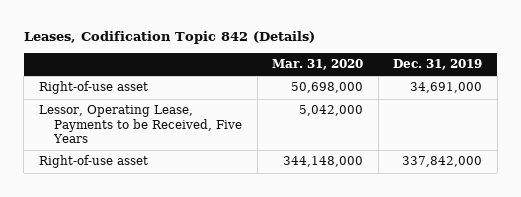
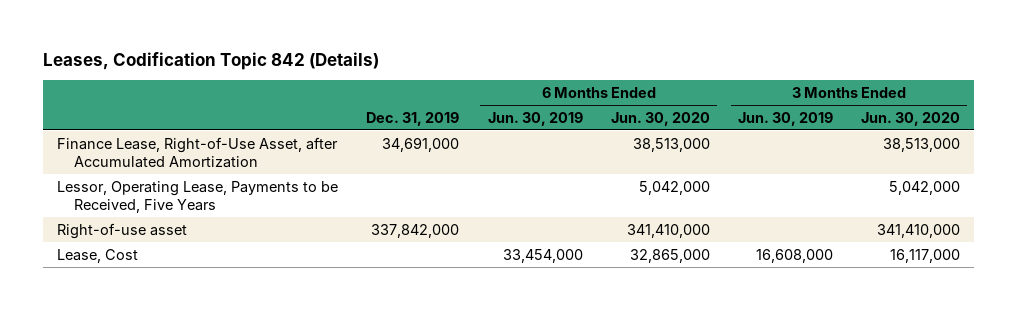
- | Mar. 31, 2020 | Dec. 31, 2019
+ | Dec. 31, 2019 | 6 Months Ended Jun. 30, 2019 | 6 Months Ended Jun. 30, 2020 | 3 Months Ended Jun. 30, 2019 | 3 Months Ended Jun. 30, 2020
- Right-of-use asset | 50,698,000 | 34,691,000
+ Finance Lease, Right-of-Use Asset, after Accumulated Amortization | 34,691,000 | | 38,513,000 | | 38,513,000
+ Lease, Cost | | 33,454,000 | 32,865,000 | 16,608,000 | 16,117,000

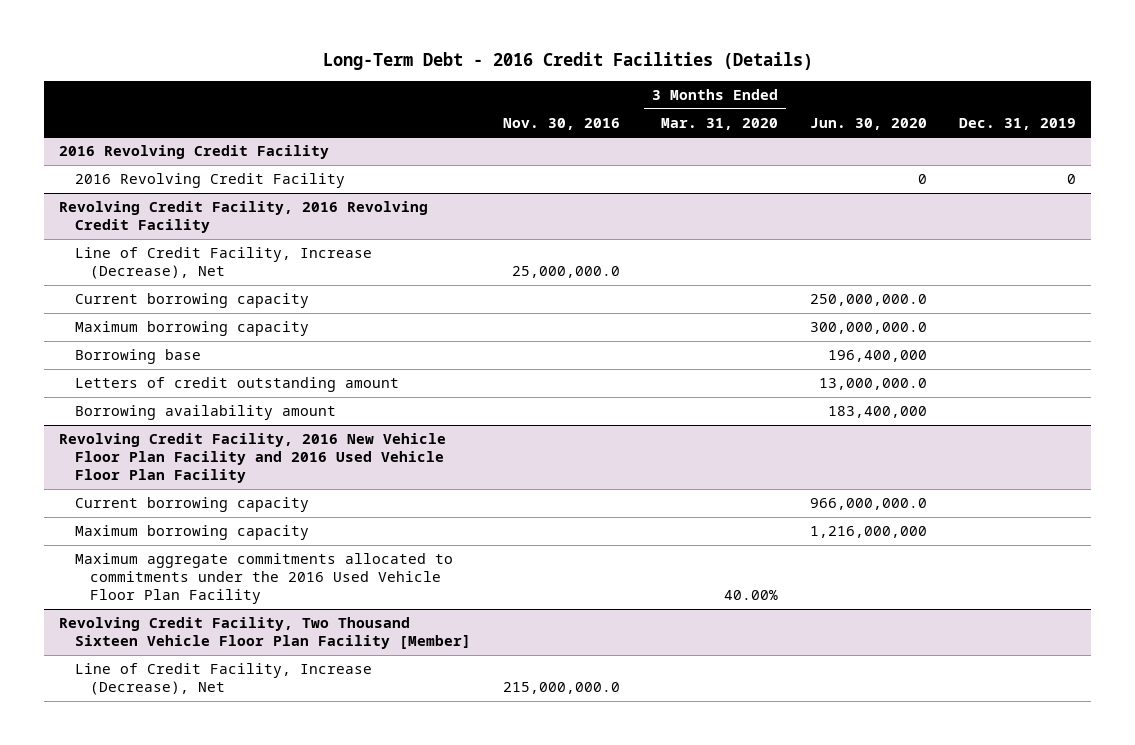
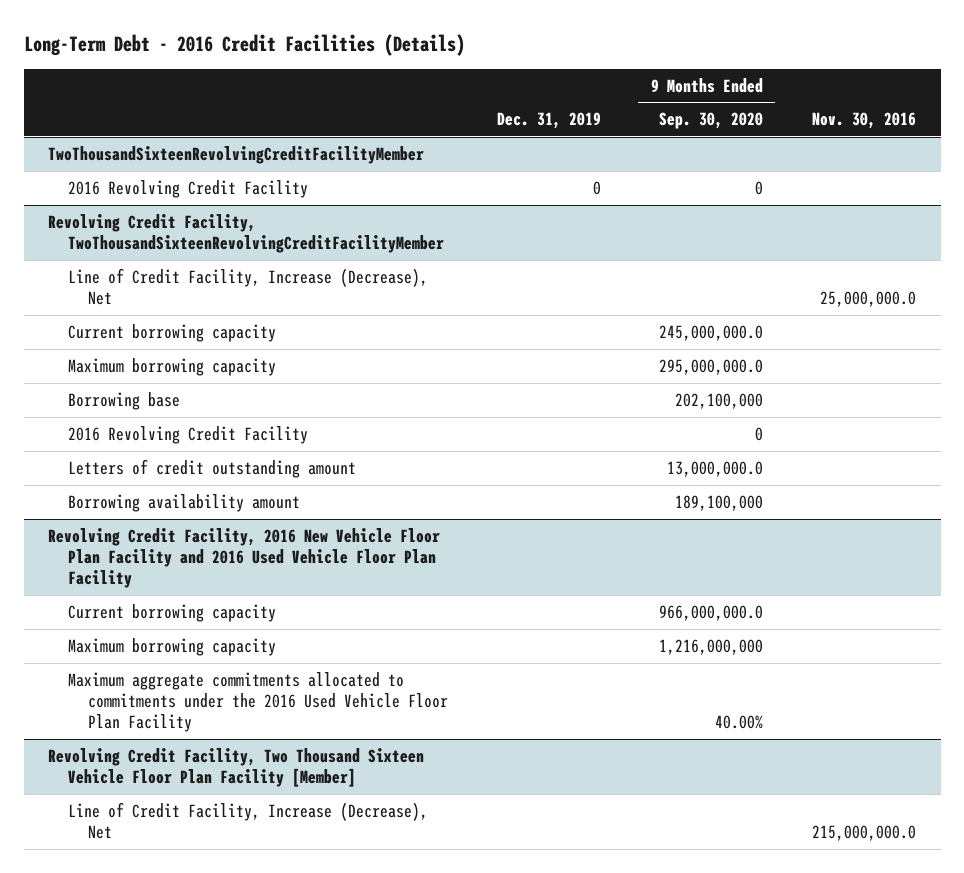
- | Nov. 30, 2016 | 3 Months Ended Mar. 31, 2020 | Jun. 30, 2020 | Dec. 31, 2019
+ | Dec. 31, 2019 | 9 Months Ended Sep. 30, 2020 | Nov. 30, 2016
- 2016 Revolving Credit Facility
+ TwoThousandSixteenRevolvingCreditFacilityMember
- Revolving Credit Facility, 2016 Revolving Credit Facility
+ Revolving Credit Facility, TwoThousandSixteenRevolvingCreditFacilityMember
+ 2016 Revolving Credit Facility | | 0 |

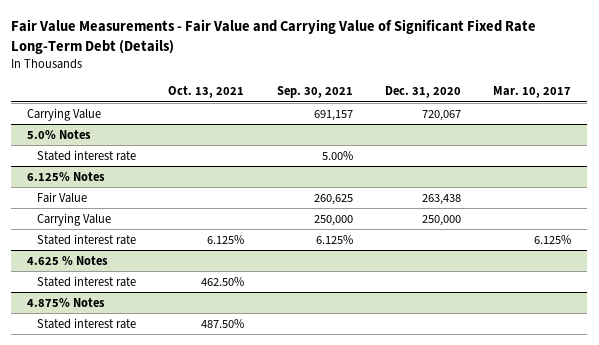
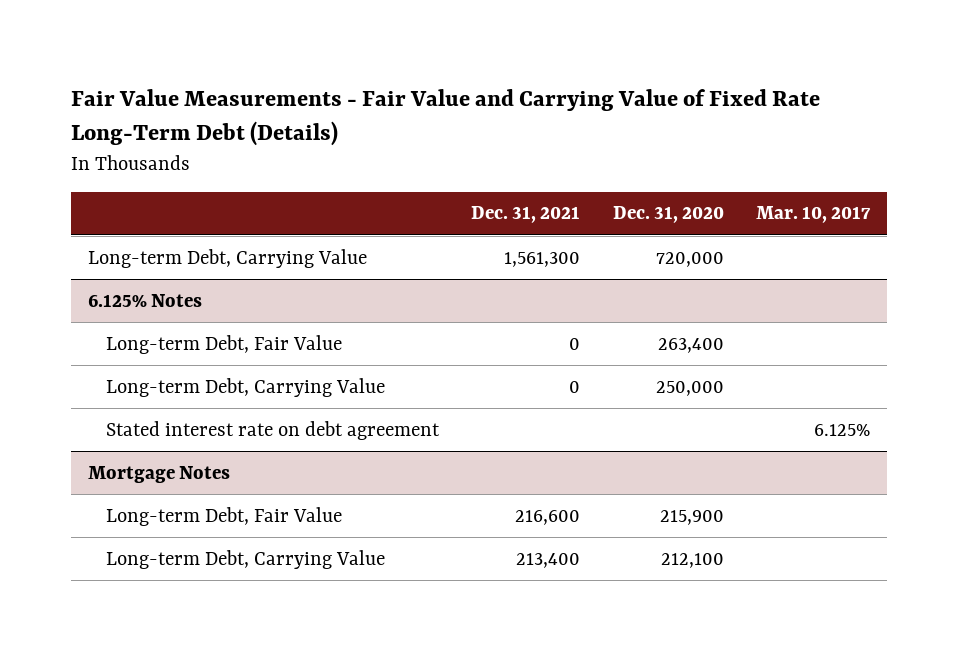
- Fair Value Measurements - Fair Value and Carrying Value of Significant Fixed Rate Long-Term Debt (Details)
+ Fair Value Measurements - Fair Value and Carrying Value of Fixed Rate Long-Term Debt (Details)
- | Oct. 13, 2021 | Sep. 30, 2021 | Dec. 31, 2020 | Mar. 10, 2017
+ | Dec. 31, 2021 | Dec. 31, 2020 | Mar. 10, 2017
- Carrying Value | | 691,157 | 720,067 |
- 5.0% Notes
- Stated interest rate | | 5.00% | |
+ Long-term Debt, Carrying Value | 1,561,300 | 720,000 |
@ 6.125% Notes
- Fair Value | | 260,625 | 263,438 |
- Carrying Value | | 250,000 | 250,000 |
- Stated interest rate | 6.125% | 6.125% | | 6.125%
- 4.625 % Notes
- Stated interest rate | 462.50% | | |
- 4.875% Notes
- Stated interest rate | 487.50% | | |
@ 6.125% Notes
+ Long-term Debt, Fair Value | 0 | 263,400 |
+ Long-term Debt, Carrying Value | 0 | 250,000 |
+ Stated interest rate on debt agreement | | | 6.125%
+ Mortgage Notes
+ Long-term Debt, Fair Value | 216,600 | 215,900 |
+ Long-term Debt, Carrying Value | 213,400 | 212,100 |

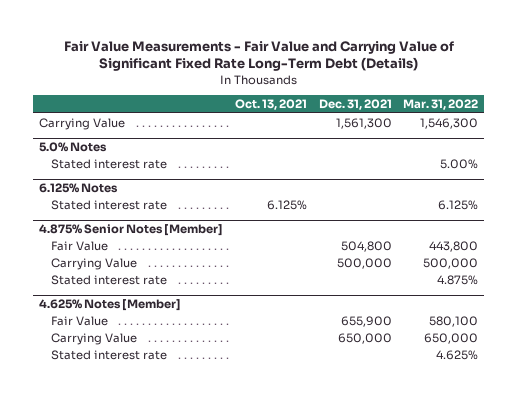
- Fair Value Measurements - Fair Value and Carrying Value of Fixed Rate Long-Term Debt (Details)
+ Fair Value Measurements - Fair Value and Carrying Value of Significant Fixed Rate Long-Term Debt (Details)
- | Dec. 31, 2021 | Dec. 31, 2020 | Mar. 10, 2017
+ | Oct. 13, 2021 | Dec. 31, 2021 | Mar. 31, 2022
- Long-term Debt, Carrying Value | 1,561,300 | 720,000 |
+ Carrying Value | | 1,561,300 | 1,546,300
+ 5.0% Notes
+ Stated interest rate | | | 5.00%
@ 6.125% Notes
- Long-term Debt, Fair Value | 0 | 263,400 |
- Long-term Debt, Carrying Value | 0 | 250,000 |
- Stated interest rate on debt agreement | | | 6.125%
- Mortgage Notes
- Long-term Debt, Fair Value | 216,600 | 215,900 |
- Long-term Debt, Carrying Value | 213,400 | 212,100 |
@ 6.125% Notes
+ Stated interest rate | 6.125% | | 6.125%
+ 4.875% Senior Notes [Member]
+ Fair Value | | 504,800 | 443,800
+ Carrying Value | | 500,000 | 500,000
+ Stated interest rate | | | 4.875%
+ 4.625% Notes [Member]
+ Fair Value | | 655,900 | 580,100
+ Carrying Value | | 650,000 | 650,000
+ Stated interest rate | | | 4.625%

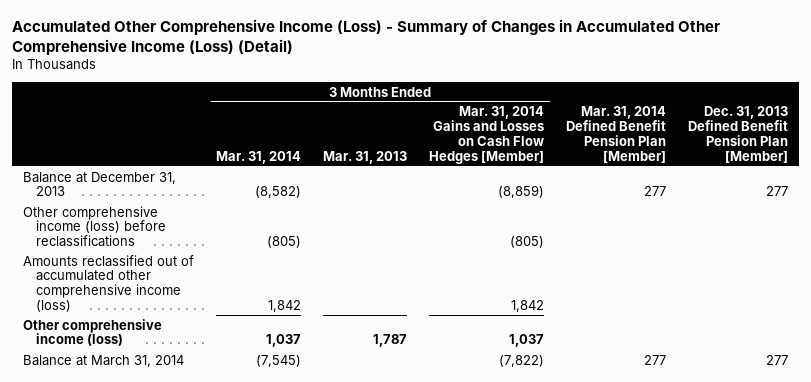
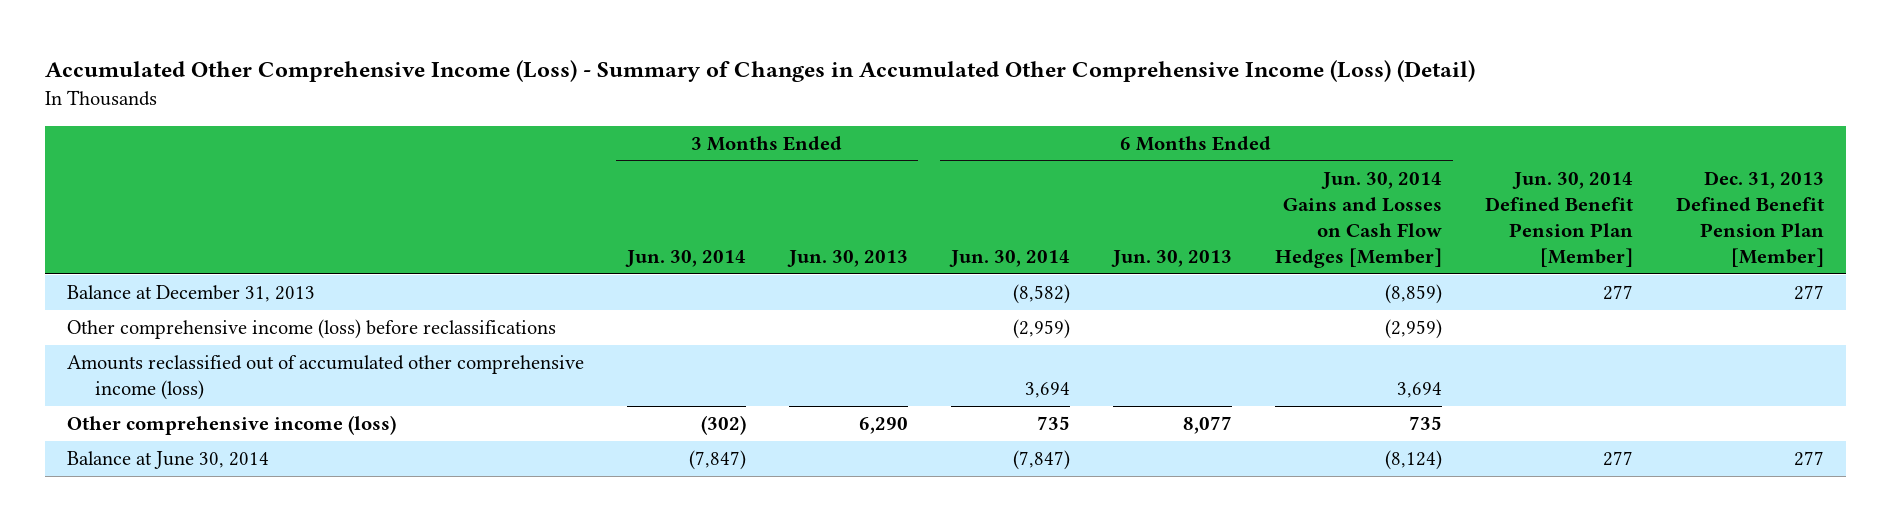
- | 3 Months Ended Mar. 31, 2014 | 3 Months Ended Mar. 31, 2013 | 3 Months Ended Mar. 31, 2014 Gains and Losses on Cash Flow Hedges [Member] | Mar. 31, 2014 Defined Benefit Pension Plan [Member] | Dec. 31, 2013 Defined Benefit Pension Plan [Member]
+ | 3 Months Ended Jun. 30, 2014 | 3 Months Ended Jun. 30, 2013 | 6 Months Ended Jun. 30, 2014 | 6 Months Ended Jun. 30, 2013 | 6 Months Ended Jun. 30, 2014 Gains and Losses on Cash Flow Hedges [Member] | Jun. 30, 2014 Defined Benefit Pension Plan [Member] | Dec. 31, 2013 Defined Benefit Pension Plan [Member]
- Balance at March 31, 2014 | (7,545) | | (7,822) | 277 | 277
+ Balance at June 30, 2014 | (7,847) | | (7,847) | | (8,124) | 277 | 277

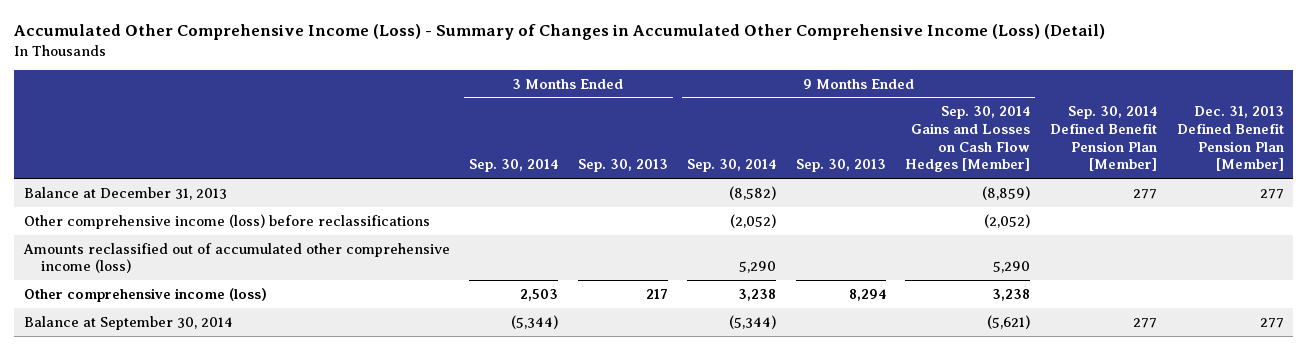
- | 3 Months Ended Jun. 30, 2014 | 3 Months Ended Jun. 30, 2013 | 6 Months Ended Jun. 30, 2014 | 6 Months Ended Jun. 30, 2013 | 6 Months Ended Jun. 30, 2014 Gains and Losses on Cash Flow Hedges [Member] | Jun. 30, 2014 Defined Benefit Pension Plan [Member] | Dec. 31, 2013 Defined Benefit Pension Plan [Member]
+ | 3 Months Ended Sep. 30, 2014 | 3 Months Ended Sep. 30, 2013 | 9 Months Ended Sep. 30, 2014 | 9 Months Ended Sep. 30, 2013 | 9 Months Ended Sep. 30, 2014 Gains and Losses on Cash Flow Hedges [Member] | Sep. 30, 2014 Defined Benefit Pension Plan [Member] | Dec. 31, 2013 Defined Benefit Pension Plan [Member]
- Balance at June 30, 2014 | (7,847) | | (7,847) | | (8,124) | 277 | 277
+ Balance at September 30, 2014 | (5,344) | | (5,344) | | (5,621) | 277 | 277

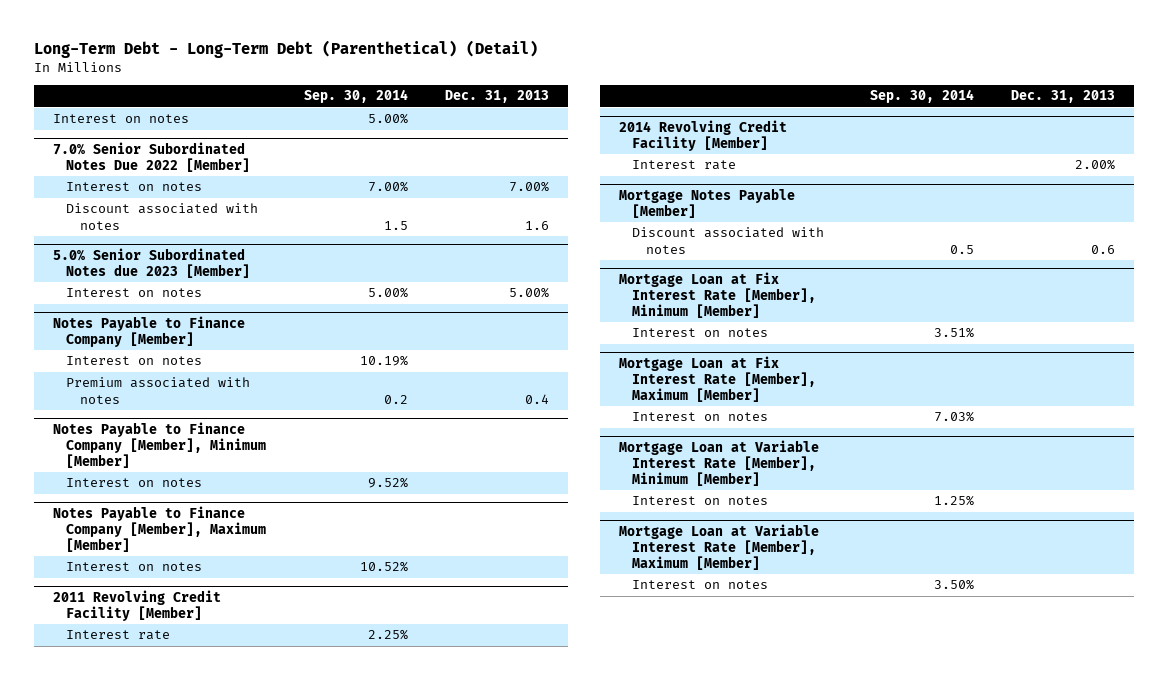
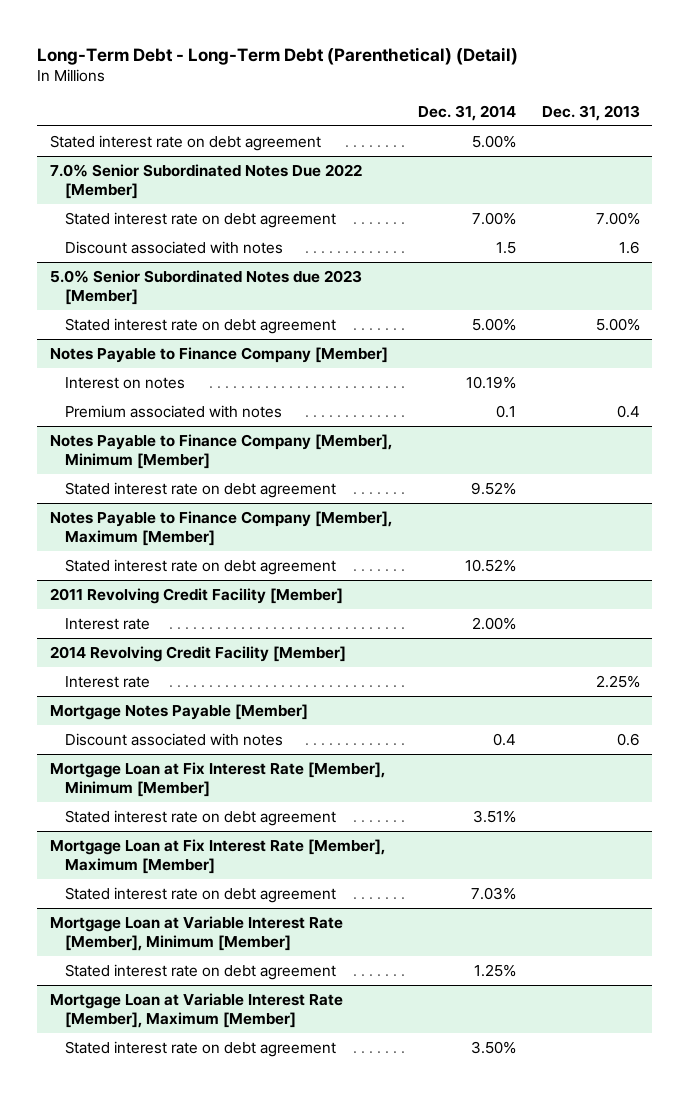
- | Sep. 30, 2014 | Dec. 31, 2013
+ | Dec. 31, 2014 | Dec. 31, 2013
- Interest on notes | 5.00% |
+ Stated interest rate on debt agreement | 5.00% |
@ 7.0% Senior Subordinated Notes Due 2022 [Member]
- Interest on notes | 7.00% | 7.00%
+ Stated interest rate on debt agreement | 7.00% | 7.00%
@ 5.0% Senior Subordinated Notes due 2023 [Member]
- Interest on notes | 5.00% | 5.00%
+ Stated interest rate on debt agreement | 5.00% | 5.00%
@ Notes Payable to Finance Company [Member], Minimum [Member]
- Interest on notes | 9.52% |
+ Stated interest rate on debt agreement | 9.52% |
@ Notes Payable to Finance Company [Member], Maximum [Member]
- Interest on notes | 10.52% |
+ Stated interest rate on debt agreement | 10.52% |
@ 2014 Revolving Credit Facility [Member]
- Interest rate | | 2.00%
+ Interest rate | | 2.25%
@ Mortgage Loan at Fix Interest Rate [Member], Minimum [Member]
- Interest on notes | 3.51% |
+ Stated interest rate on debt agreement | 3.51% |
@ Mortgage Loan at Fix Interest Rate [Member], Maximum [Member]
- Interest on notes | 7.03% |
+ Stated interest rate on debt agreement | 7.03% |
@ Mortgage Loan at Variable Interest Rate [Member], Minimum [Member]
- Interest on notes | 1.25% |
+ Stated interest rate on debt agreement | 1.25% |
@ Mortgage Loan at Variable Interest Rate [Member], Maximum [Member]
- Interest on notes | 3.50% |
+ Stated interest rate on debt agreement | 3.50% |

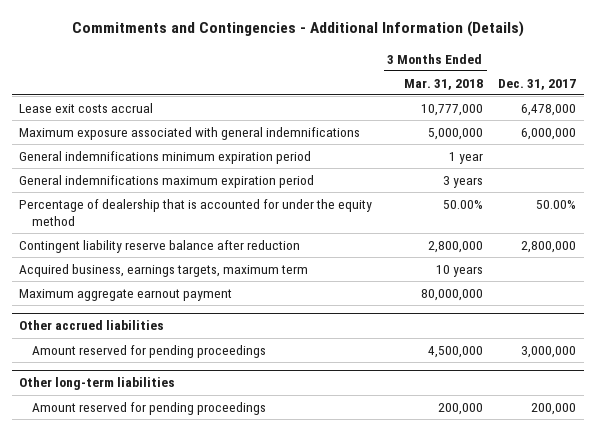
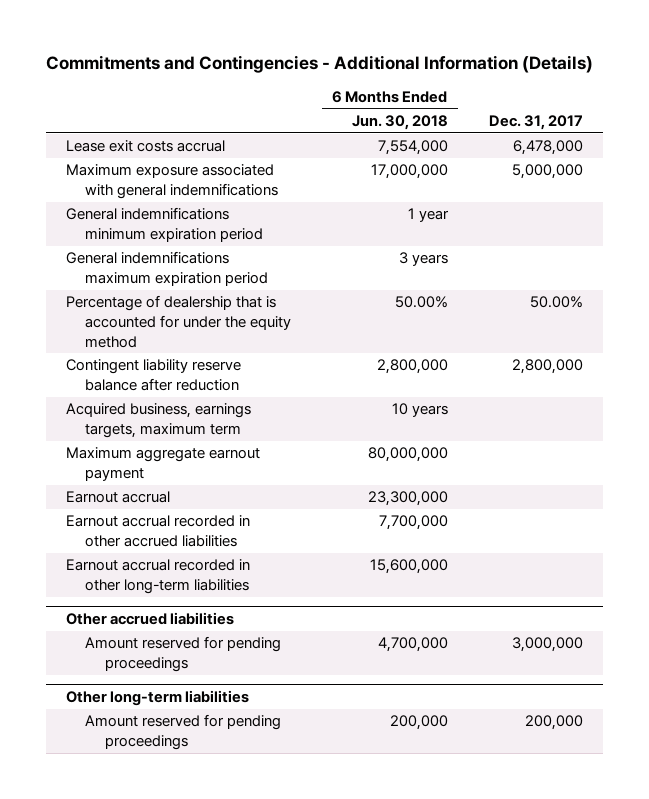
- | 3 Months Ended Mar. 31, 2018 | Dec. 31, 2017
+ | 6 Months Ended Jun. 30, 2018 | Dec. 31, 2017
- Maximum exposure associated with general indemnifications | 5,000,000 | 6,000,000
+ Maximum exposure associated with general indemnifications | 17,000,000 | 5,000,000
+ Earnout accrual | 23,300,000 |
+ Earnout accrual recorded in other accrued liabilities | 7,700,000 |
+ Earnout accrual recorded in other long-term liabilities | 15,600,000 |

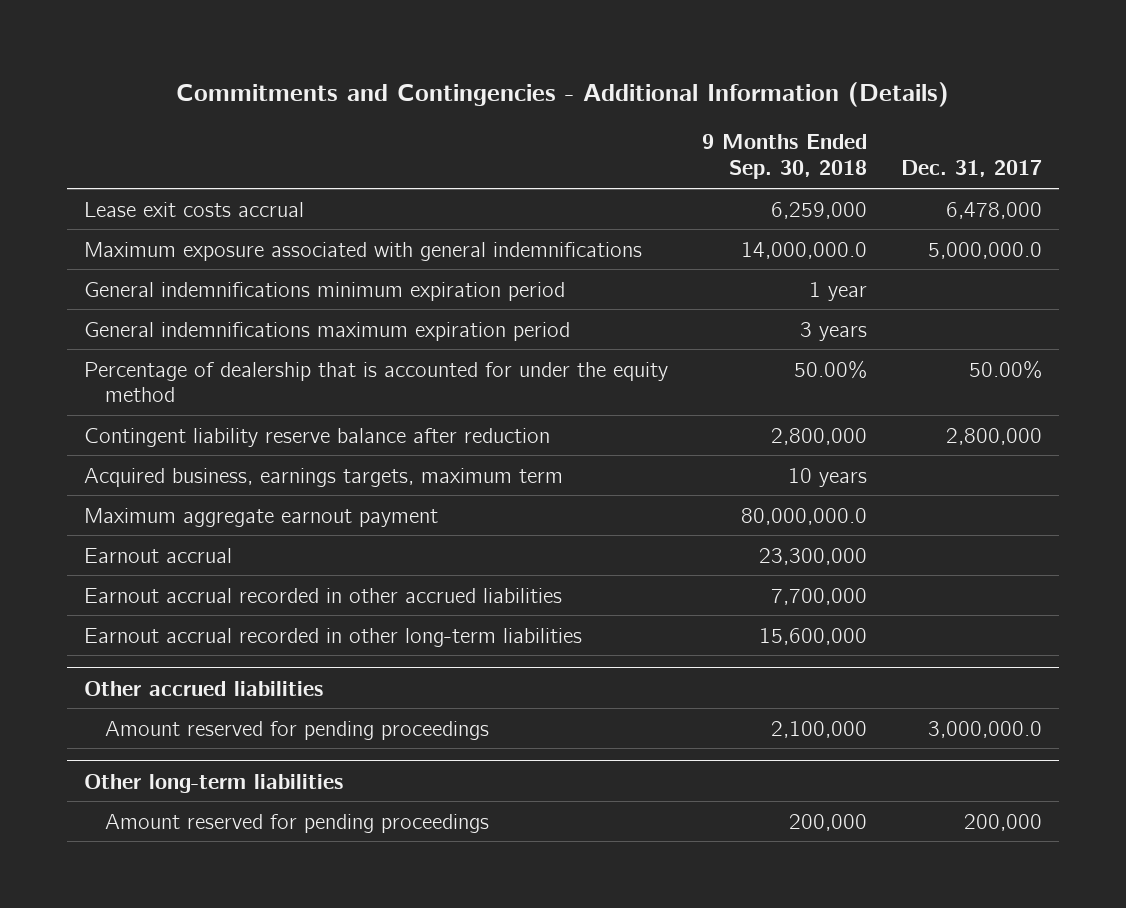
- | 6 Months Ended Jun. 30, 2018 | Dec. 31, 2017
+ | 9 Months Ended Sep. 30, 2018 | Dec. 31, 2017
- Maximum exposure associated with general indemnifications | 17,000,000 | 5,000,000
+ Maximum exposure associated with general indemnifications | 14,000,000.0 | 5,000,000.0
@ Other accrued liabilities
- Amount reserved for pending proceedings | 4,700,000 | 3,000,000
+ Amount reserved for pending proceedings | 2,100,000 | 3,000,000.0

